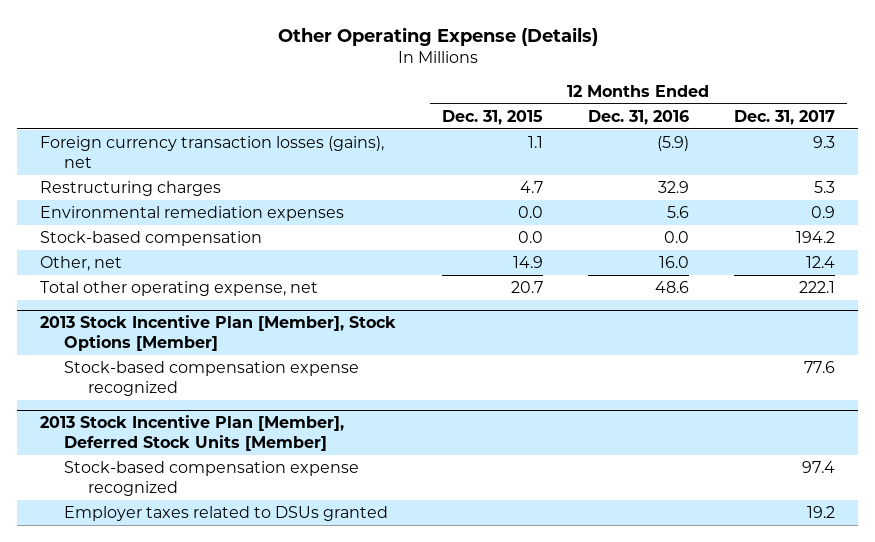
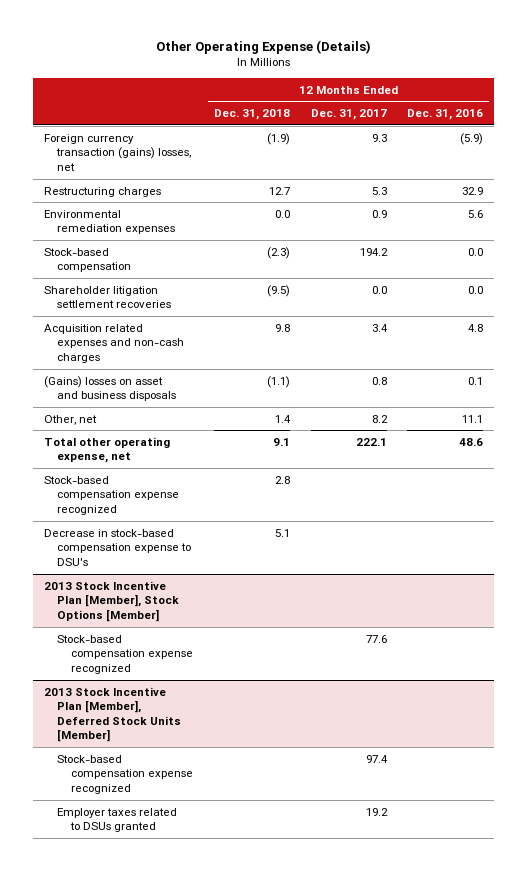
- | 12 Months Ended Dec. 31, 2015 | 12 Months Ended Dec. 31, 2016 | 12 Months Ended Dec. 31, 2017
+ | 12 Months Ended Dec. 31, 2018 | 12 Months Ended Dec. 31, 2017 | 12 Months Ended Dec. 31, 2016
- Foreign currency transaction losses (gains), net | 1.1 | (5.9) | 9.3
+ Foreign currency transaction (gains) losses, net | (1.9) | 9.3 | (5.9)
- Other, net | 14.9 | 16.0 | 12.4
+ Shareholder litigation settlement recoveries | (9.5) | 0.0 | 0.0
+ Acquisition related expenses and non-cash charges | 9.8 | 3.4 | 4.8
+ (Gains) losses on asset and business disposals | (1.1) | 0.8 | 0.1
+ Other, net | 1.4 | 8.2 | 11.1
+ Stock-based compensation expense recognized | 2.8 | |
+ Decrease in stock-based compensation expense to DSU's | 5.1 | |

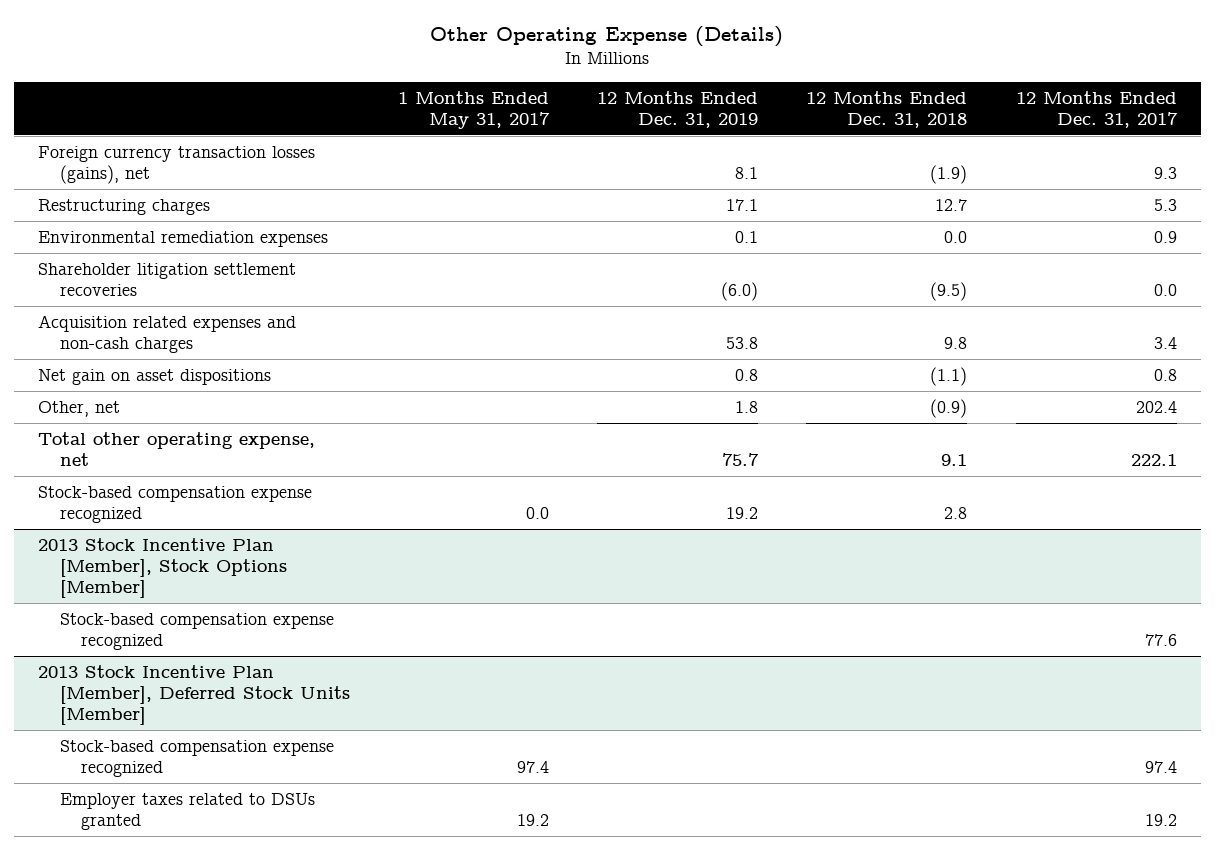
- | 12 Months Ended Dec. 31, 2018 | 12 Months Ended Dec. 31, 2017 | 12 Months Ended Dec. 31, 2016
+ | 1 Months Ended May 31, 2017 | 12 Months Ended Dec. 31, 2019 | 12 Months Ended Dec. 31, 2018 | 12 Months Ended Dec. 31, 2017
- Foreign currency transaction (gains) losses, net | (1.9) | 9.3 | (5.9)
+ Foreign currency transaction losses (gains), net | | 8.1 | (1.9) | 9.3
- Stock-based compensation | (2.3) | 194.2 | 0.0
- (Gains) losses on asset and business disposals | (1.1) | 0.8 | 0.1
- Other, net | 1.4 | 8.2 | 11.1
+ Net gain on asset dispositions | | 0.8 | (1.1) | 0.8
+ Other, net | | 1.8 | (0.9) | 202.4
- Decrease in stock-based compensation expense to DSU's | 5.1 | |

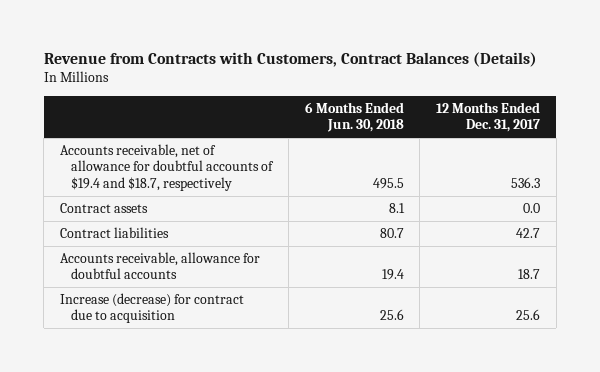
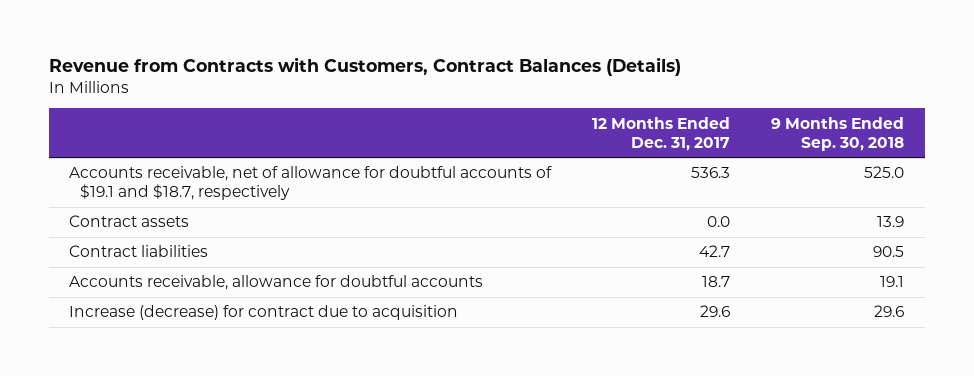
- | 6 Months Ended Jun. 30, 2018 | 12 Months Ended Dec. 31, 2017
+ | 12 Months Ended Dec. 31, 2017 | 9 Months Ended Sep. 30, 2018
- Accounts receivable, net of allowance for doubtful accounts of $19.4 and $18.7, respectively | 495.5 | 536.3
+ Accounts receivable, net of allowance for doubtful accounts of $19.1 and $18.7, respectively | 536.3 | 525.0
- Increase (decrease) for contract due to acquisition | 25.6 | 25.6
+ Increase (decrease) for contract due to acquisition | 29.6 | 29.6

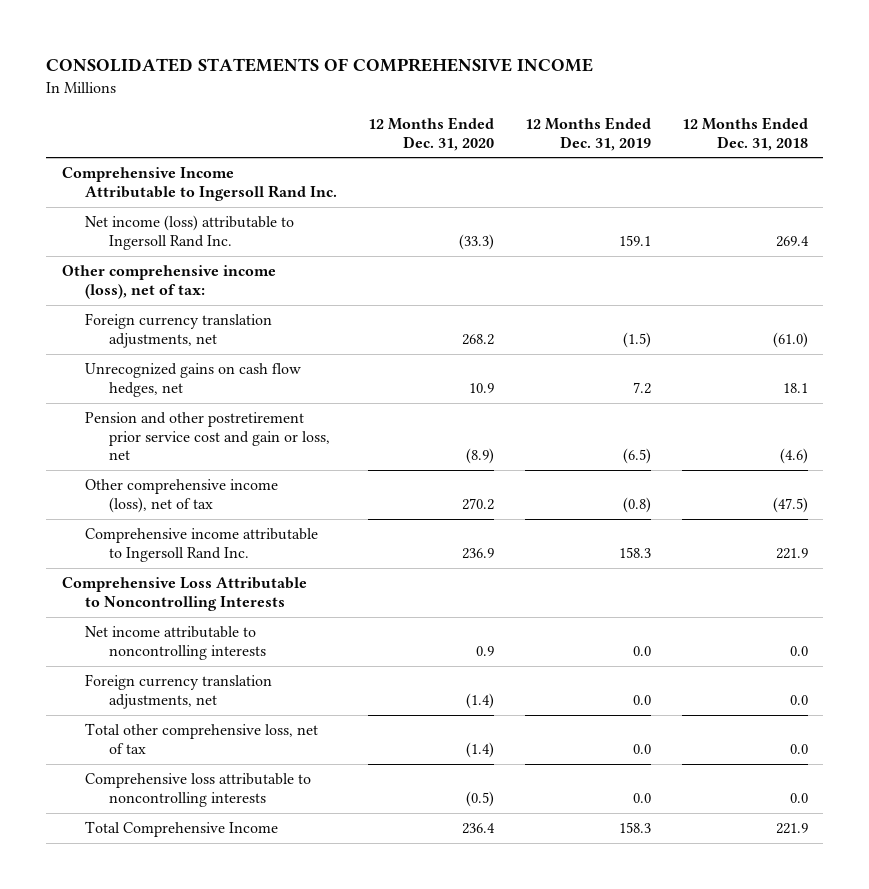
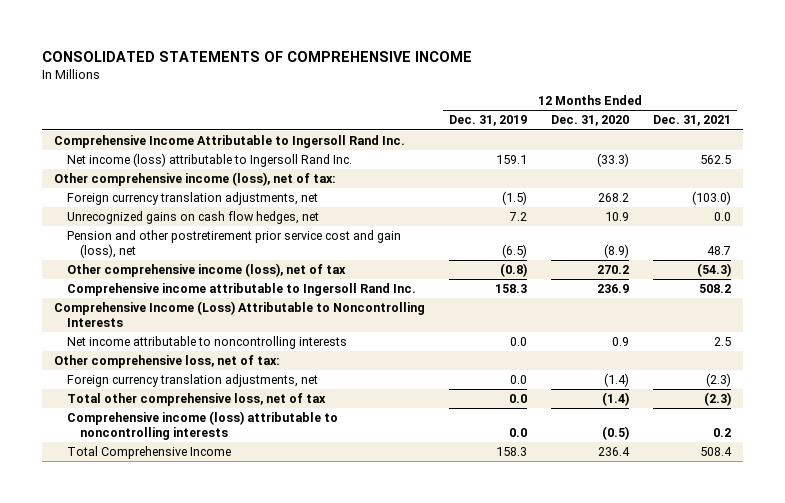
- | 12 Months Ended Dec. 31, 2020 | 12 Months Ended Dec. 31, 2019 | 12 Months Ended Dec. 31, 2018
+ | 12 Months Ended Dec. 31, 2019 | 12 Months Ended Dec. 31, 2020 | 12 Months Ended Dec. 31, 2021
- Pension and other postretirement prior service cost and gain or loss, net | (8.9) | (6.5) | (4.6)
+ Pension and other postretirement prior service cost and gain (loss), net | (6.5) | (8.9) | 48.7
- Comprehensive Loss Attributable to Noncontrolling Interests
+ Comprehensive Income (Loss) Attributable to Noncontrolling Interests
+ Other comprehensive loss, net of tax:
- Comprehensive loss attributable to noncontrolling interests | (0.5) | 0.0 | 0.0
+ Comprehensive income (loss) attributable to noncontrolling interests | 0.0 | (0.5) | 0.2

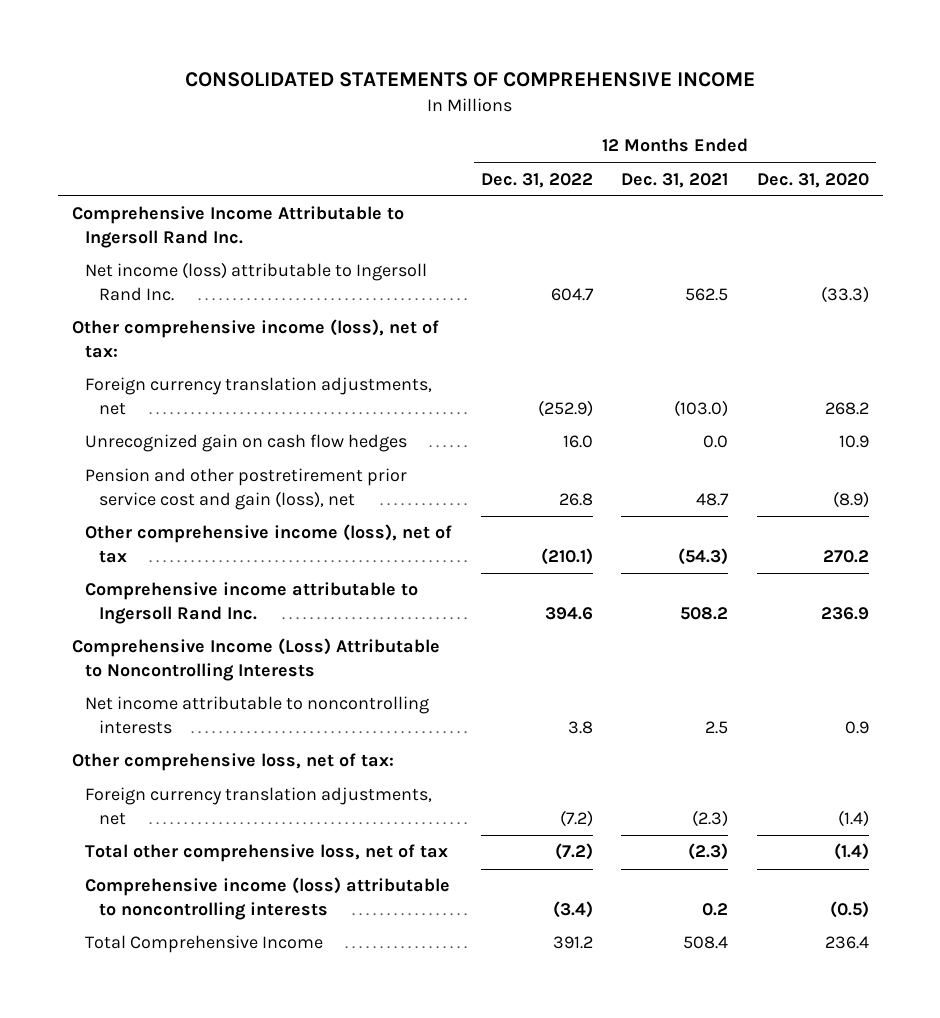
- | 12 Months Ended Dec. 31, 2019 | 12 Months Ended Dec. 31, 2020 | 12 Months Ended Dec. 31, 2021
+ | 12 Months Ended Dec. 31, 2022 | 12 Months Ended Dec. 31, 2021 | 12 Months Ended Dec. 31, 2020
- Unrecognized gains on cash flow hedges, net | 7.2 | 10.9 | 0.0
+ Unrecognized gain on cash flow hedges | 16.0 | 0.0 | 10.9

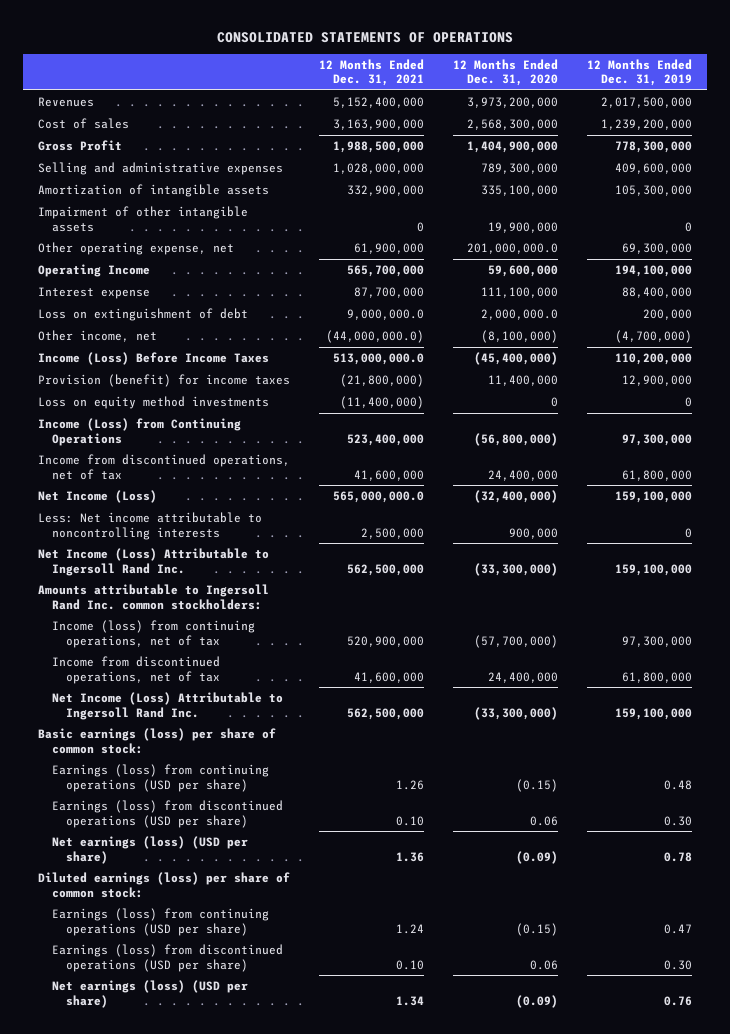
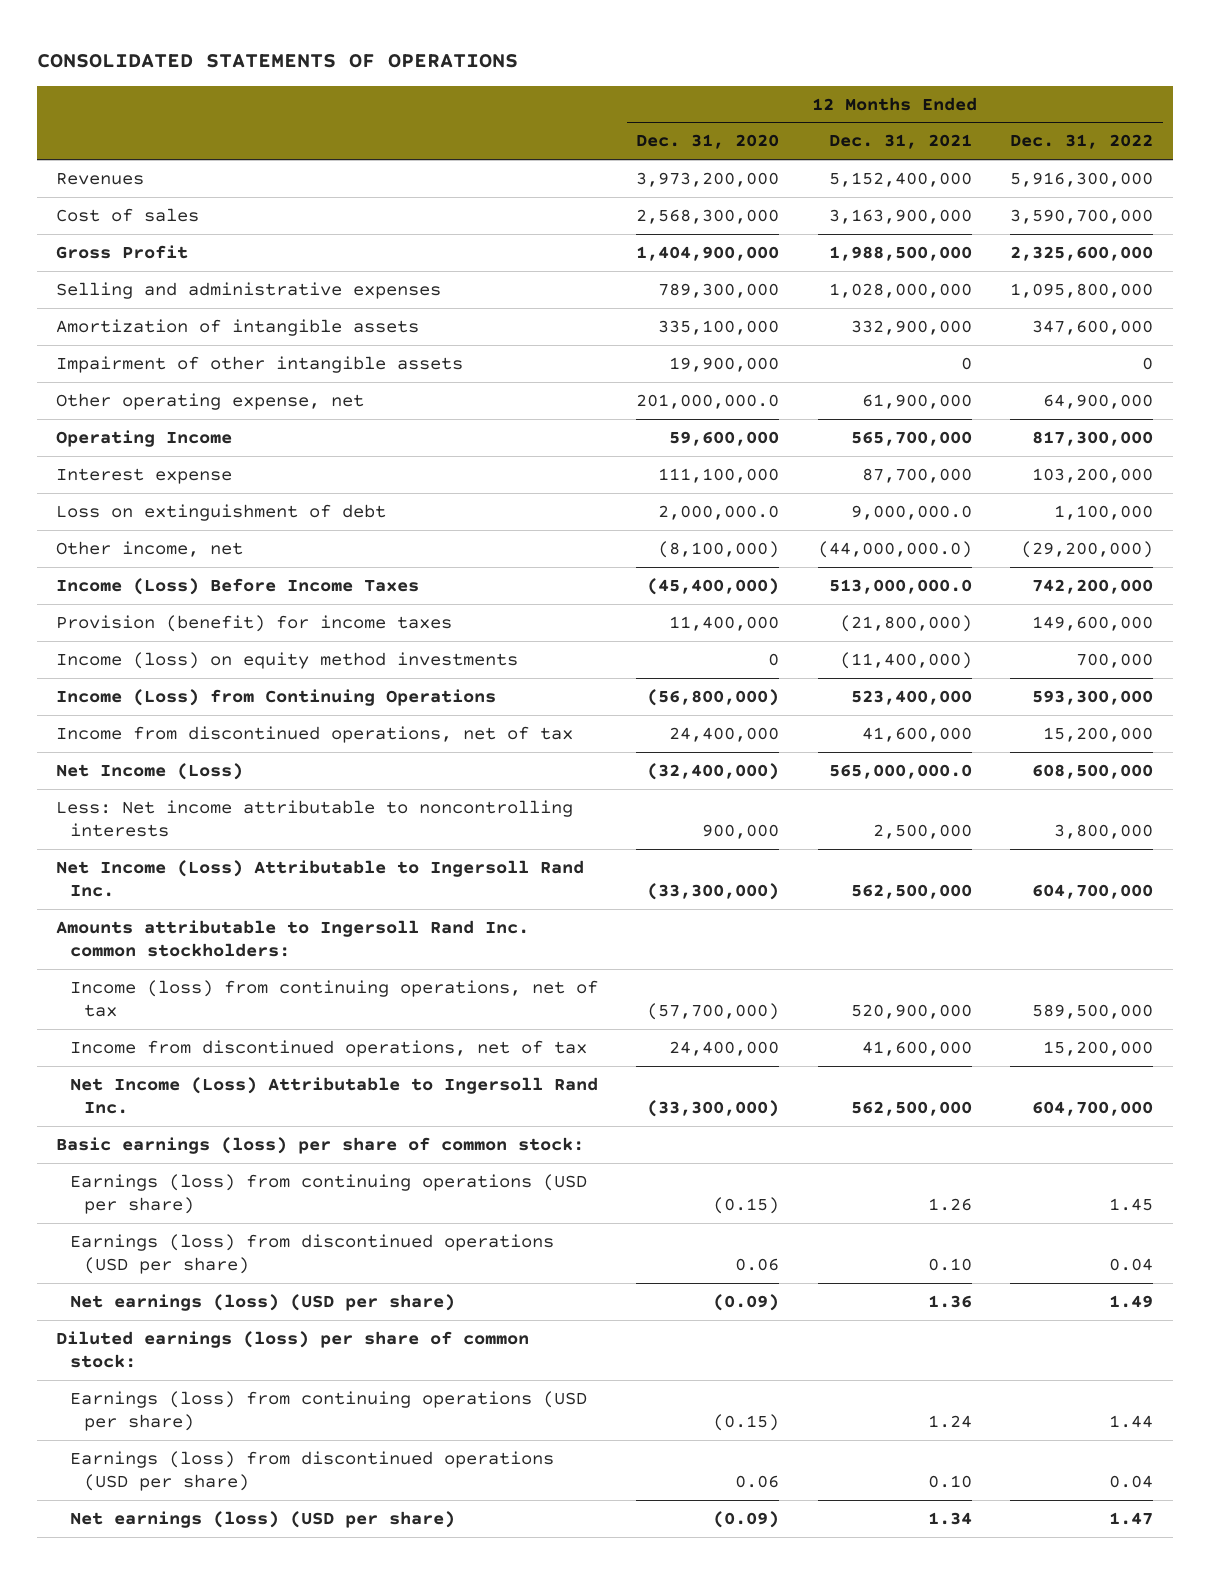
- | 12 Months Ended Dec. 31, 2021 | 12 Months Ended Dec. 31, 2020 | 12 Months Ended Dec. 31, 2019
+ | 12 Months Ended Dec. 31, 2020 | 12 Months Ended Dec. 31, 2021 | 12 Months Ended Dec. 31, 2022
- Loss on equity method investments | (11,400,000) | 0 | 0
+ Income (loss) on equity method investments | 0 | (11,400,000) | 700,000

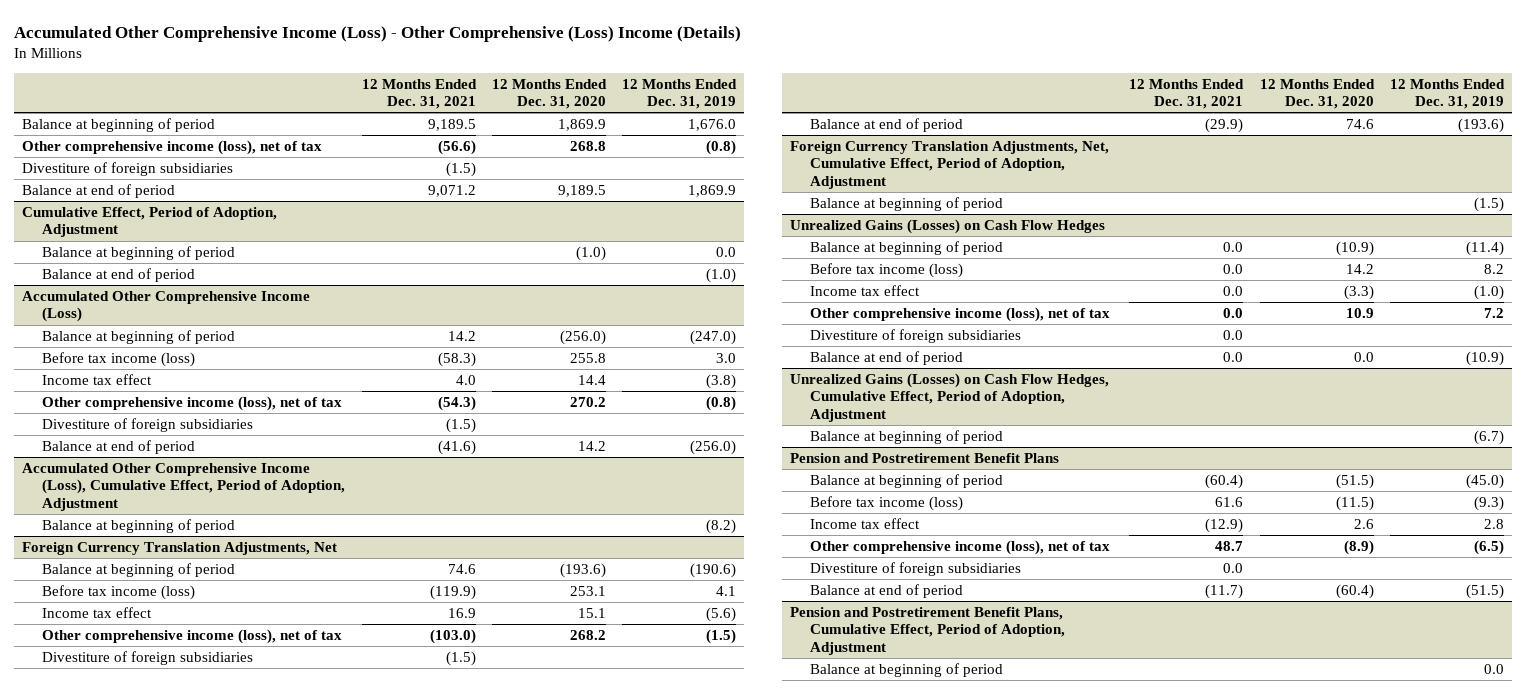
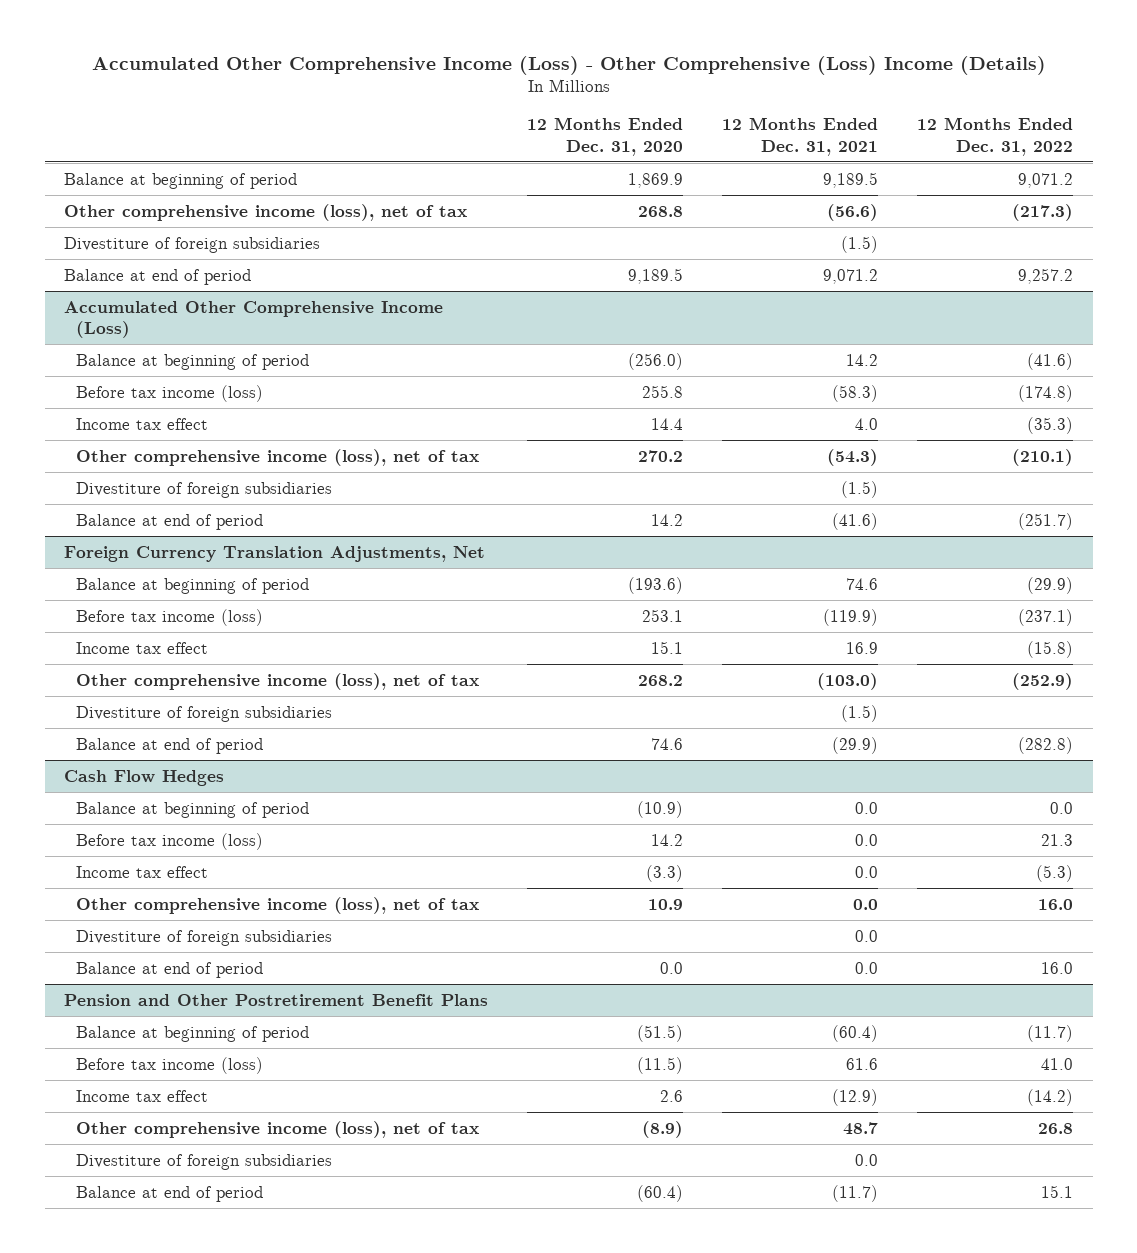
- | 12 Months Ended Dec. 31, 2021 | 12 Months Ended Dec. 31, 2020 | 12 Months Ended Dec. 31, 2019
+ | 12 Months Ended Dec. 31, 2020 | 12 Months Ended Dec. 31, 2021 | 12 Months Ended Dec. 31, 2022
- Cumulative Effect, Period of Adoption, Adjustment
- Balance at beginning of period | | (1.0) | 0.0
- Balance at end of period | | | (1.0)
- Accumulated Other Comprehensive Income (Loss), Cumulative Effect, Period of Adoption, Adjustment
- Balance at beginning of period | | | (8.2)
- Foreign Currency Translation Adjustments, Net, Cumulative Effect, Period of Adoption, Adjustment
- Balance at beginning of period | | | (1.5)
- Unrealized Gains (Losses) on Cash Flow Hedges
+ Cash Flow Hedges
- Unrealized Gains (Losses) on Cash Flow Hedges, Cumulative Effect, Period of Adoption, Adjustment
- Balance at beginning of period | | | (6.7)
- Pension and Postretirement Benefit Plans
+ Pension and Other Postretirement Benefit Plans
- Pension and Postretirement Benefit Plans, Cumulative Effect, Period of Adoption, Adjustment
- Balance at beginning of period | | | 0.0

